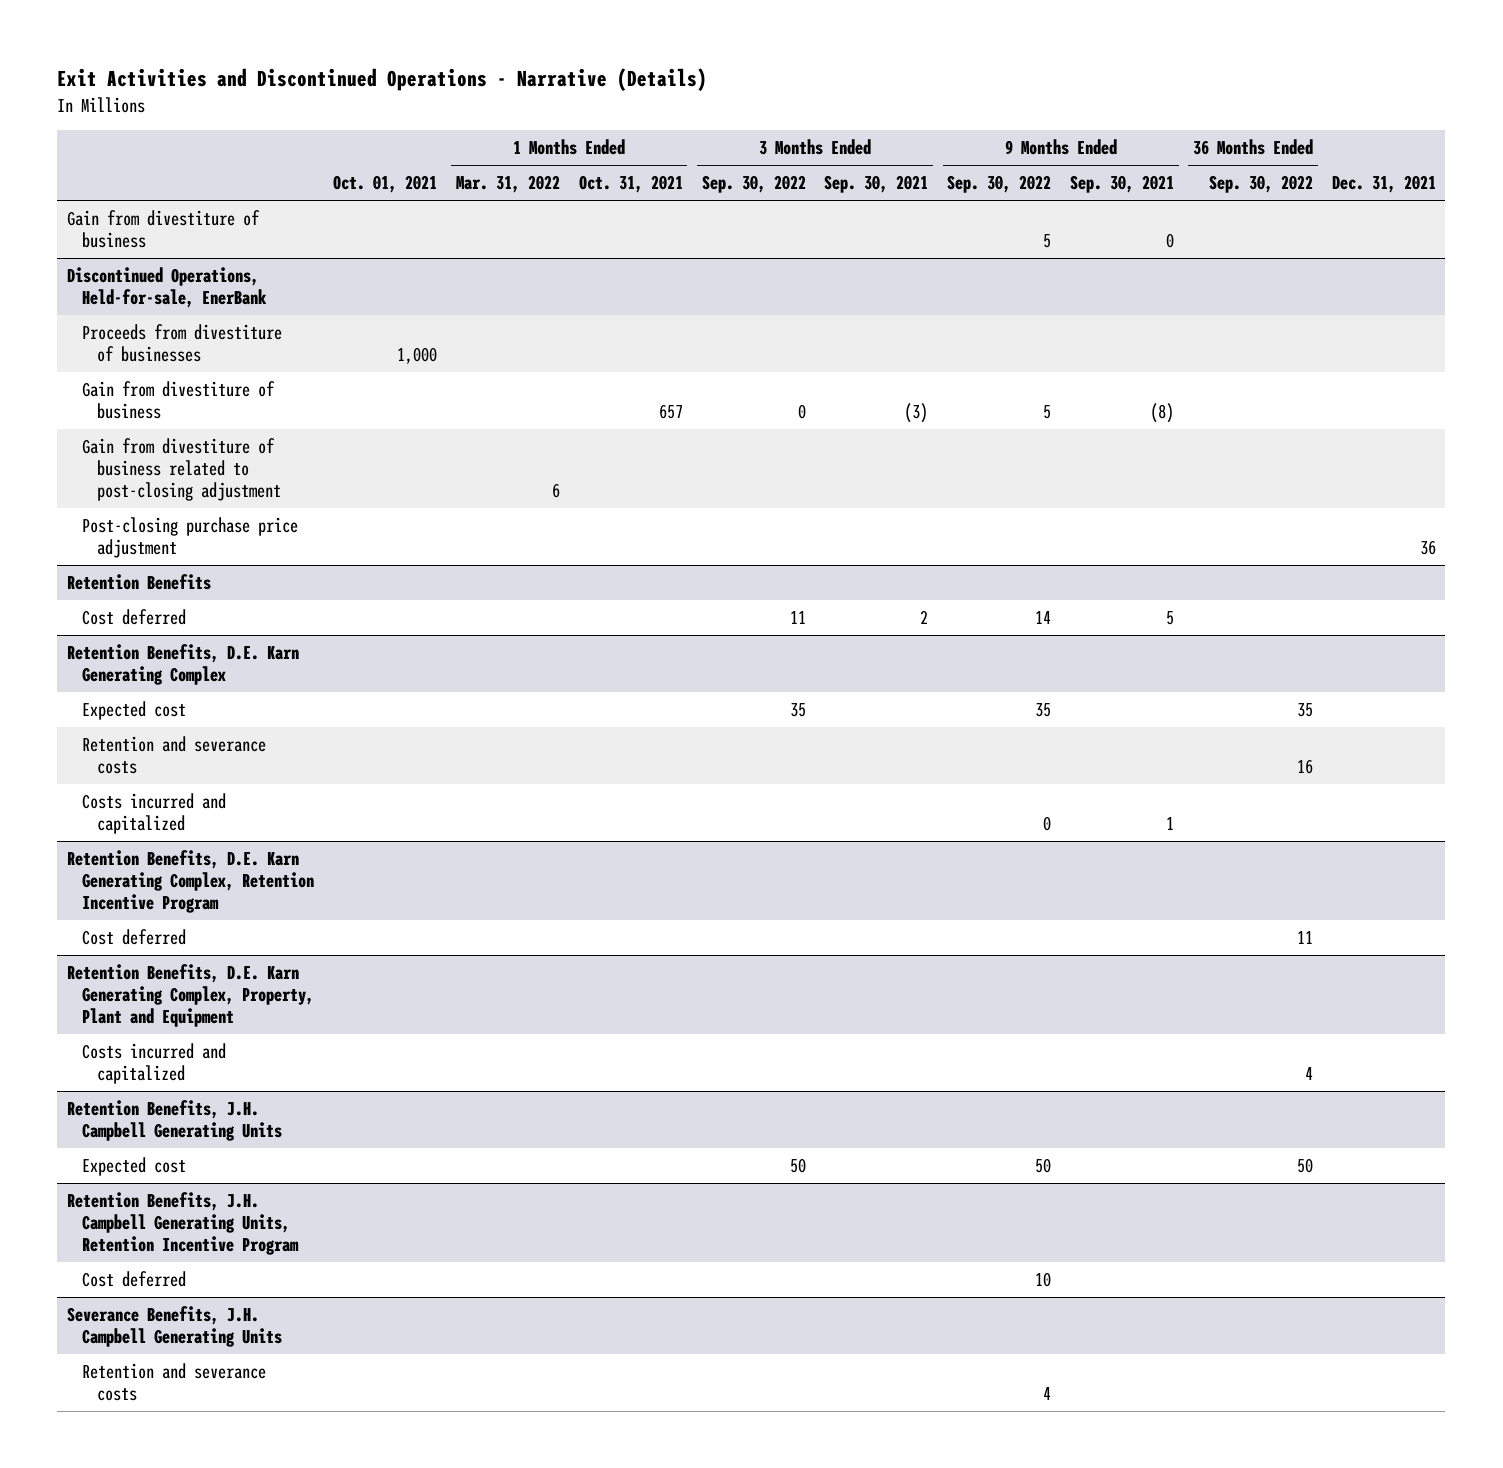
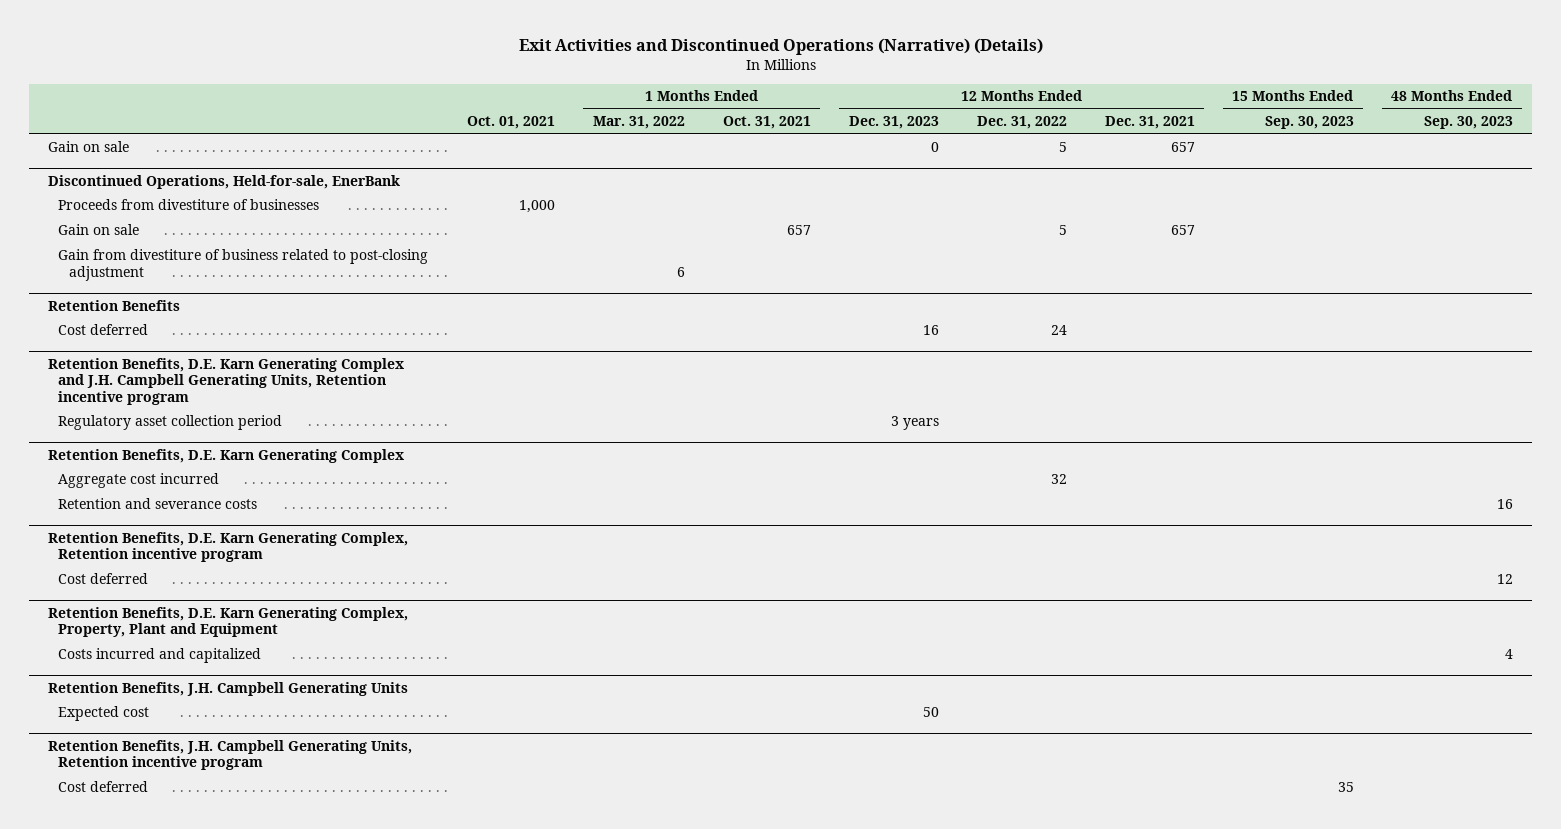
- Exit Activities and Discontinued Operations - Narrative (Details)
+ Exit Activities and Discontinued Operations (Narrative) (Details)
- | Oct. 01, 2021 | 1 Months Ended Mar. 31, 2022 | 1 Months Ended Oct. 31, 2021 | 3 Months Ended Sep. 30, 2022 | 3 Months Ended Sep. 30, 2021 | 9 Months Ended Sep. 30, 2022 | 9 Months Ended Sep. 30, 2021 | 36 Months Ended Sep. 30, 2022 | Dec. 31, 2021
+ | Oct. 01, 2021 | 1 Months Ended Mar. 31, 2022 | 1 Months Ended Oct. 31, 2021 | 12 Months Ended Dec. 31, 2023 | 12 Months Ended Dec. 31, 2022 | 12 Months Ended Dec. 31, 2021 | 15 Months Ended Sep. 30, 2023 | 48 Months Ended Sep. 30, 2023
- Gain from divestiture of business | | | | | | 5 | 0 | |
+ Gain on sale | | | | 0 | 5 | 657 | |
@ Discontinued Operations, Held-for-sale, EnerBank
- Gain from divestiture of business | | | 657 | 0 | (3) | 5 | (8) | |
+ Gain on sale | | | 657 | | 5 | 657 | |
- Post-closing purchase price adjustment | | | | | | | | | 36
+ Retention Benefits, D.E. Karn Generating Complex and J.H. Campbell Generating Units, Retention incentive program
+ Regulatory asset collection period | | | | 3 years | | | |
@ Retention Benefits, D.E. Karn Generating Complex
- Expected cost | | | | 35 | | 35 | | 35 |
+ Aggregate cost incurred | | | | | 32 | | |
- Costs incurred and capitalized | | | | | | 0 | 1 | |
- Retention Benefits, D.E. Karn Generating Complex, Retention Incentive Program
+ Retention Benefits, D.E. Karn Generating Complex, Retention incentive program
- Retention Benefits, J.H. Campbell Generating Units, Retention Incentive Program
+ Retention Benefits, J.H. Campbell Generating Units, Retention incentive program
- Severance Benefits, J.H. Campbell Generating Units
- Retention and severance costs | | | | | | 4 | | |

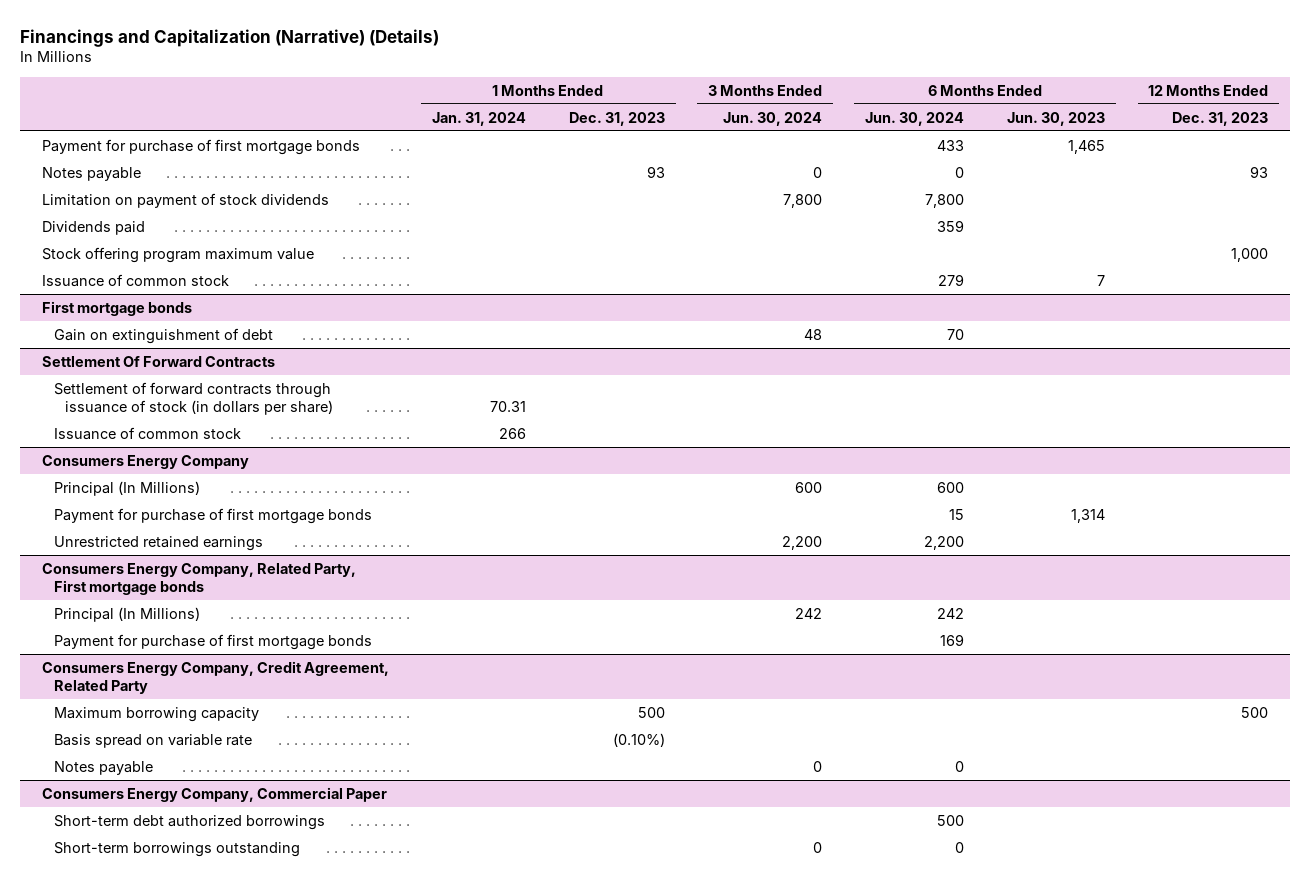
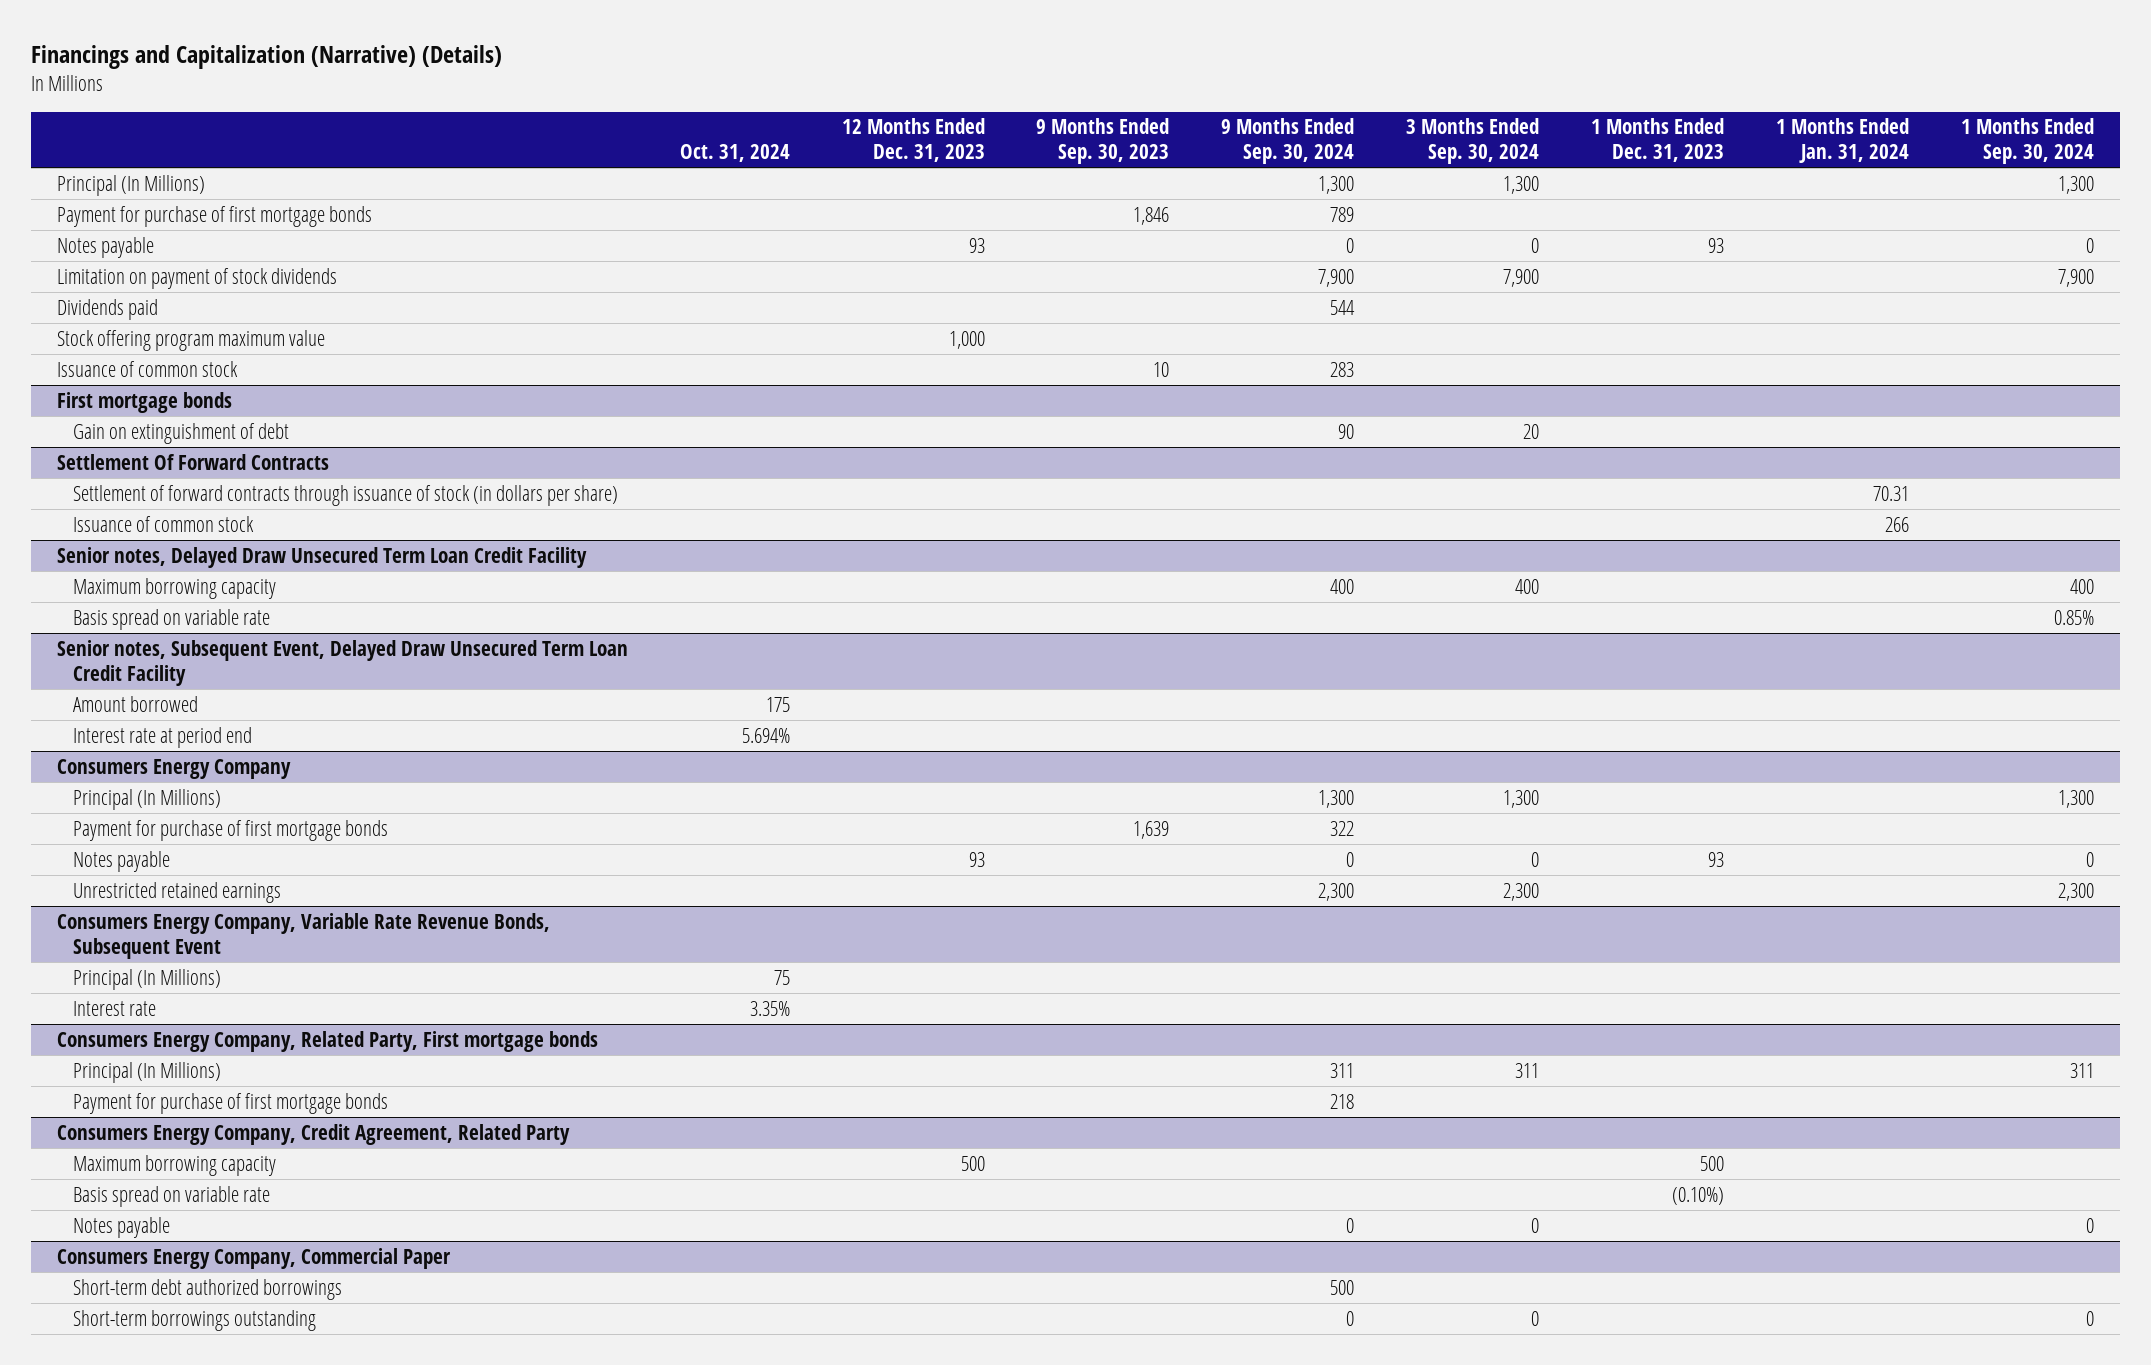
- | 1 Months Ended Jan. 31, 2024 | 1 Months Ended Dec. 31, 2023 | 3 Months Ended Jun. 30, 2024 | 6 Months Ended Jun. 30, 2024 | 6 Months Ended Jun. 30, 2023 | 12 Months Ended Dec. 31, 2023
+ | Oct. 31, 2024 | 12 Months Ended Dec. 31, 2023 | 9 Months Ended Sep. 30, 2023 | 9 Months Ended Sep. 30, 2024 | 3 Months Ended Sep. 30, 2024 | 1 Months Ended Dec. 31, 2023 | 1 Months Ended Jan. 31, 2024 | 1 Months Ended Sep. 30, 2024
+ Principal (In Millions) | | | | 1,300 | 1,300 | | | 1,300
+ Senior notes, Delayed Draw Unsecured Term Loan Credit Facility
+ Maximum borrowing capacity | | | | 400 | 400 | | | 400
+ Basis spread on variable rate | | | | | | | | 0.85%
+ Senior notes, Subsequent Event, Delayed Draw Unsecured Term Loan Credit Facility
+ Amount borrowed | 175 | | | | | | |
+ Interest rate at period end | 5.694% | | | | | | |
@ Consumers Energy Company
+ Notes payable | | 93 | | 0 | 0 | 93 | | 0
+ Consumers Energy Company, Variable Rate Revenue Bonds, Subsequent Event
+ Principal (In Millions) | 75 | | | | | | |
+ Interest rate | 3.35% | | | | | | |

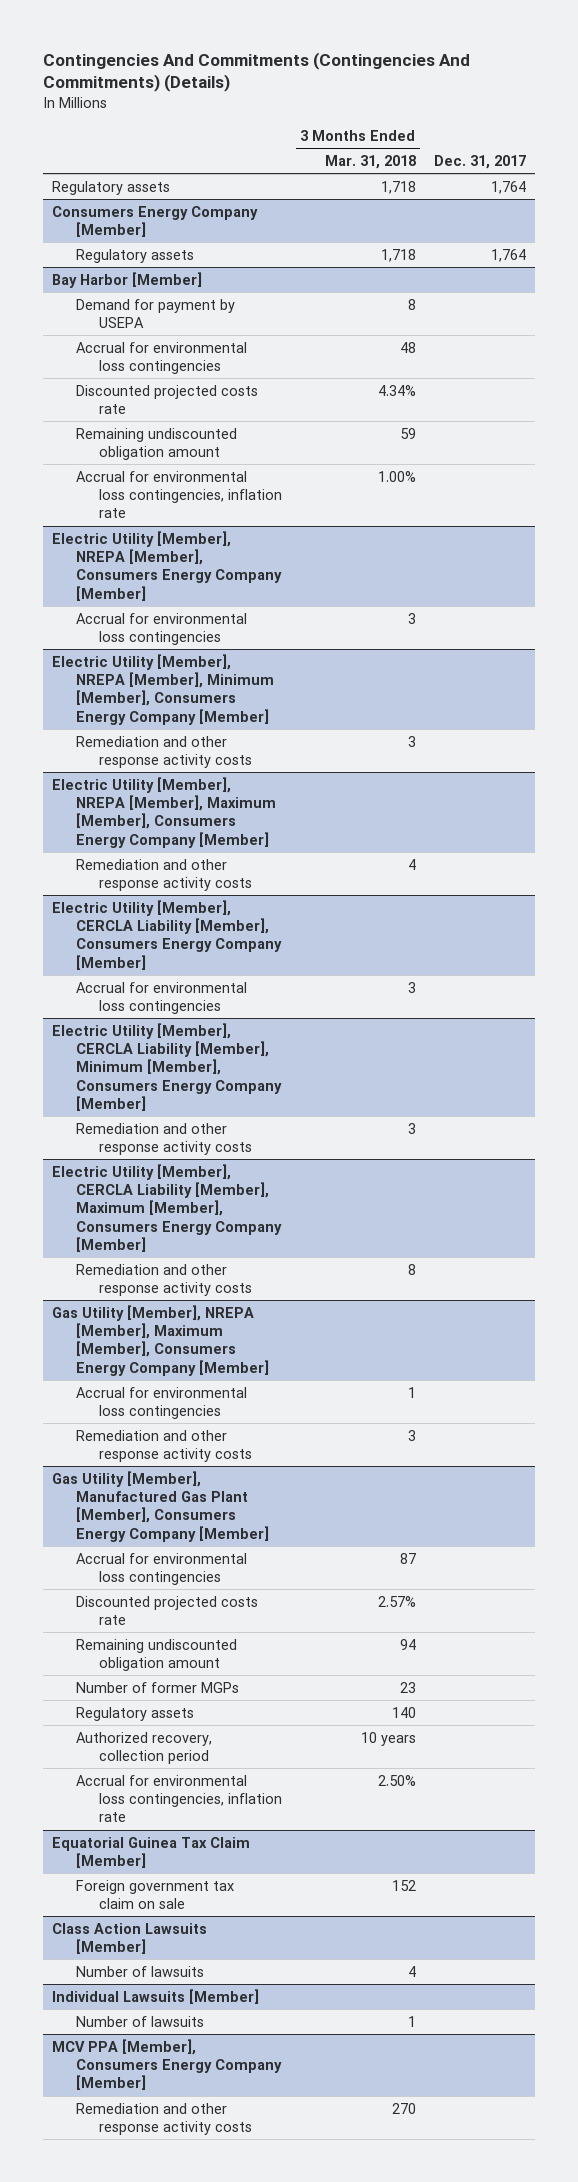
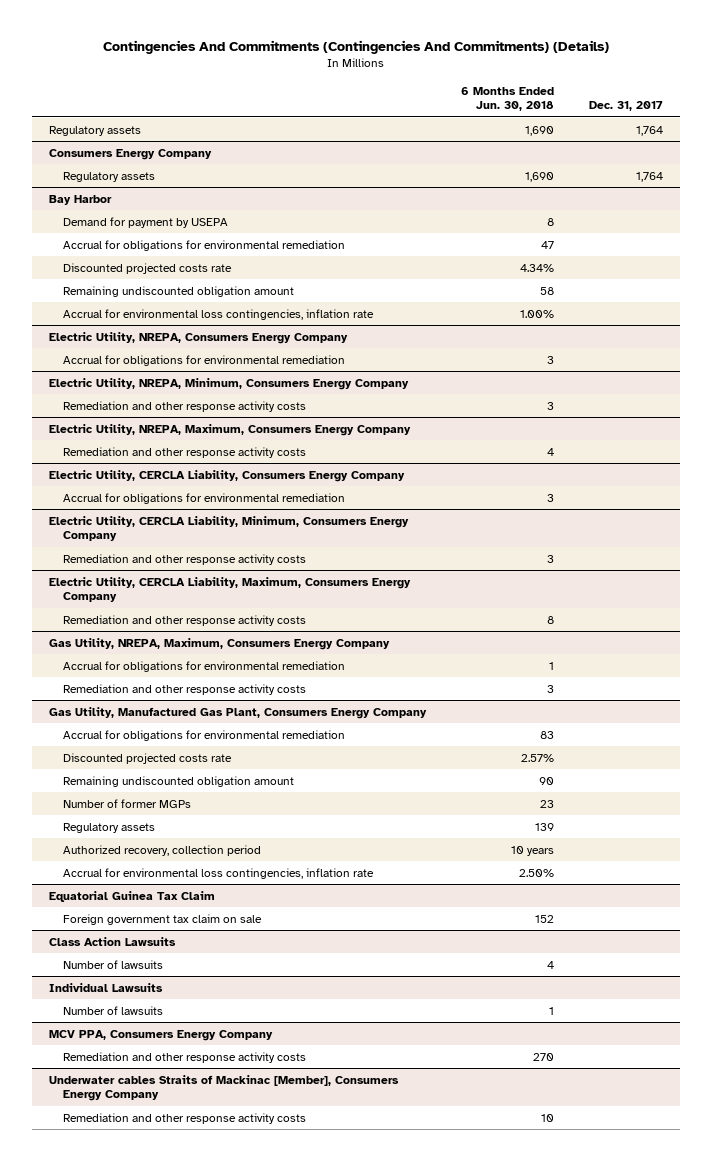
- | 3 Months Ended Mar. 31, 2018 | Dec. 31, 2017
+ | 6 Months Ended Jun. 30, 2018 | Dec. 31, 2017
- Consumers Energy Company [Member]
+ Consumers Energy Company
- Bay Harbor [Member]
+ Bay Harbor
- Accrual for environmental loss contingencies | 48 |
+ Accrual for obligations for environmental remediation | 47 |
- Electric Utility [Member], NREPA [Member], Consumers Energy Company [Member]
- Accrual for environmental loss contingencies | 3 |
- Electric Utility [Member], NREPA [Member], Minimum [Member], Consumers Energy Company [Member]
+ Electric Utility, NREPA, Consumers Energy Company
+ Accrual for obligations for environmental remediation | 3 |
+ Electric Utility, NREPA, Minimum, Consumers Energy Company
- Electric Utility [Member], NREPA [Member], Maximum [Member], Consumers Energy Company [Member]
+ Electric Utility, NREPA, Maximum, Consumers Energy Company
- Electric Utility [Member], CERCLA Liability [Member], Consumers Energy Company [Member]
- Accrual for environmental loss contingencies | 3 |
- Electric Utility [Member], CERCLA Liability [Member], Minimum [Member], Consumers Energy Company [Member]
+ Electric Utility, CERCLA Liability, Consumers Energy Company
+ Accrual for obligations for environmental remediation | 3 |
+ Electric Utility, CERCLA Liability, Minimum, Consumers Energy Company
- Electric Utility [Member], CERCLA Liability [Member], Maximum [Member], Consumers Energy Company [Member]
+ Electric Utility, CERCLA Liability, Maximum, Consumers Energy Company
- Gas Utility [Member], NREPA [Member], Maximum [Member], Consumers Energy Company [Member]
- Accrual for environmental loss contingencies | 1 |
+ Gas Utility, NREPA, Maximum, Consumers Energy Company
+ Accrual for obligations for environmental remediation | 1 |
- Gas Utility [Member], Manufactured Gas Plant [Member], Consumers Energy Company [Member]
- Accrual for environmental loss contingencies | 87 |
+ Gas Utility, Manufactured Gas Plant, Consumers Energy Company
+ Accrual for obligations for environmental remediation | 83 |
- Equatorial Guinea Tax Claim [Member]
+ Equatorial Guinea Tax Claim
- Class Action Lawsuits [Member]
+ Class Action Lawsuits
- Individual Lawsuits [Member]
+ Individual Lawsuits
- MCV PPA [Member], Consumers Energy Company [Member]
+ MCV PPA, Consumers Energy Company
+ Underwater cables Straits of Mackinac [Member], Consumers Energy Company
+ Remediation and other response activity costs | 10 |

